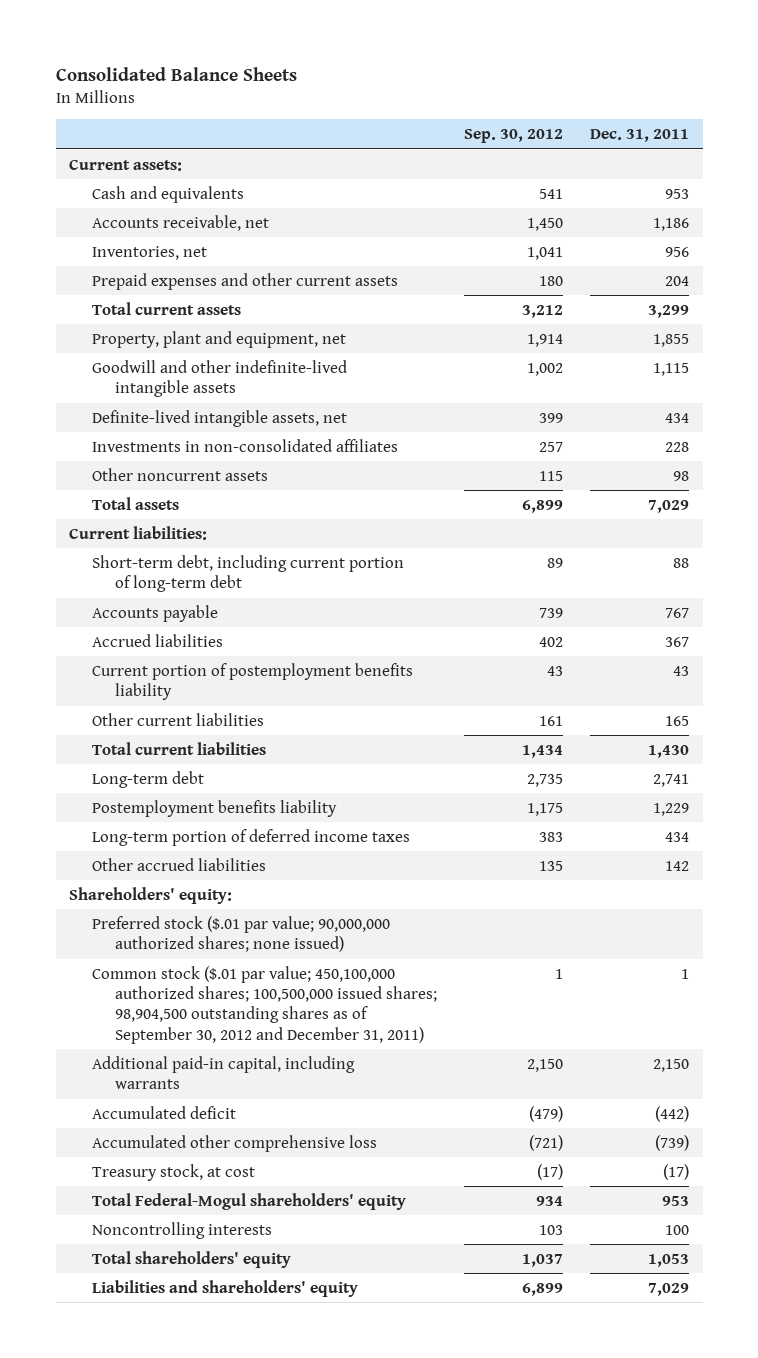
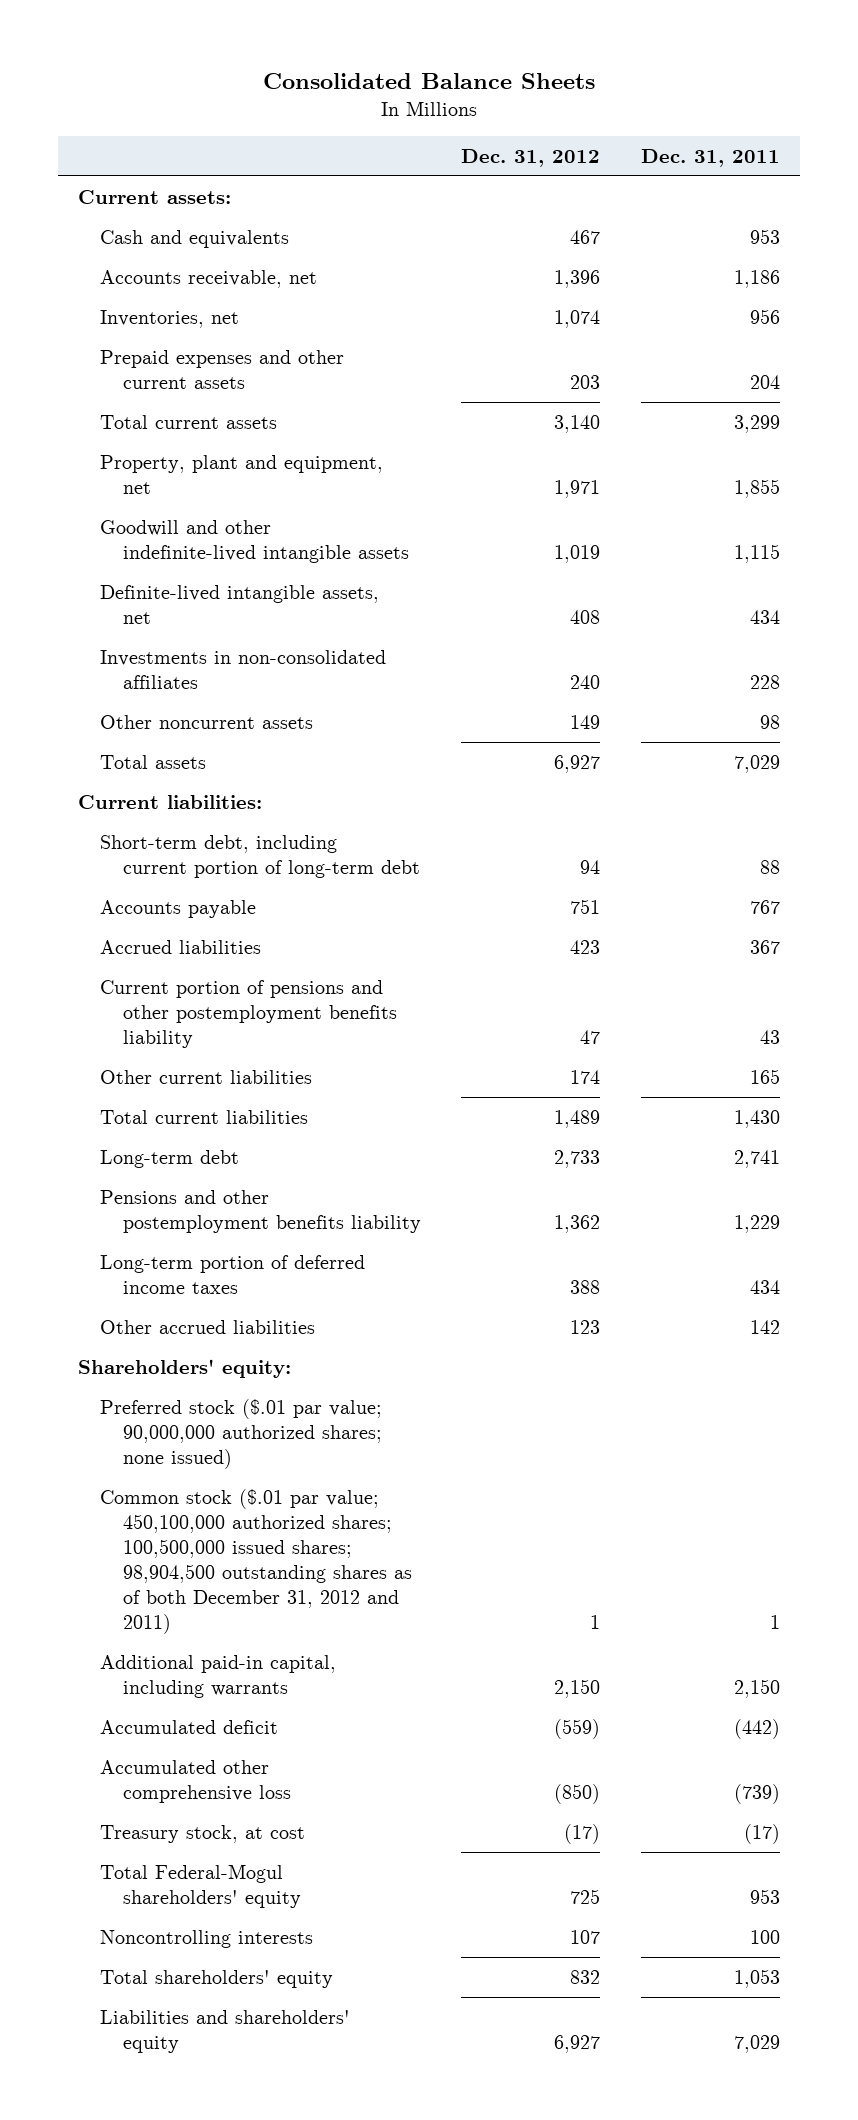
- | Sep. 30, 2012 | Dec. 31, 2011
+ | Dec. 31, 2012 | Dec. 31, 2011
- Current portion of postemployment benefits liability | 43 | 43
+ Current portion of pensions and other postemployment benefits liability | 47 | 43
- Postemployment benefits liability | 1,175 | 1,229
+ Pensions and other postemployment benefits liability | 1,362 | 1,229
- Common stock ($.01 par value; 450,100,000 authorized shares; 100,500,000 issued shares; 98,904,500 outstanding shares as of September 30, 2012 and December 31, 2011) | 1 | 1
+ Common stock ($.01 par value; 450,100,000 authorized shares; 100,500,000 issued shares; 98,904,500 outstanding shares as of both December 31, 2012 and 2011) | 1 | 1

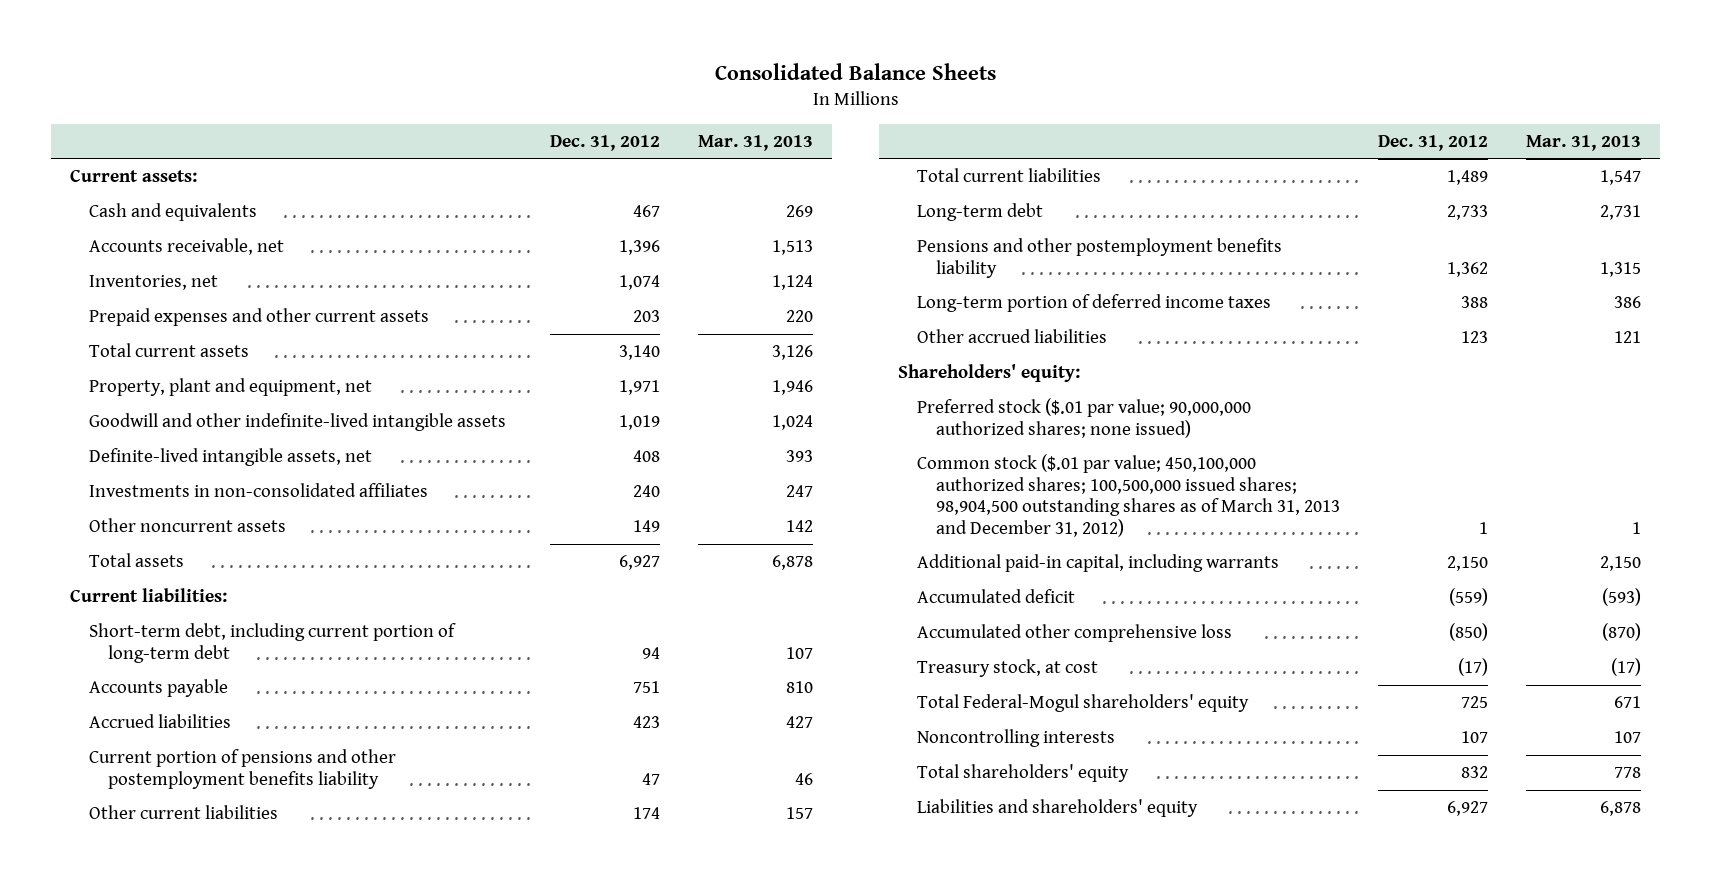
- | Dec. 31, 2012 | Dec. 31, 2011
+ | Dec. 31, 2012 | Mar. 31, 2013
- Common stock ($.01 par value; 450,100,000 authorized shares; 100,500,000 issued shares; 98,904,500 outstanding shares as of both December 31, 2012 and 2011) | 1 | 1
+ Common stock ($.01 par value; 450,100,000 authorized shares; 100,500,000 issued shares; 98,904,500 outstanding shares as of March 31, 2013 and December 31, 2012) | 1 | 1

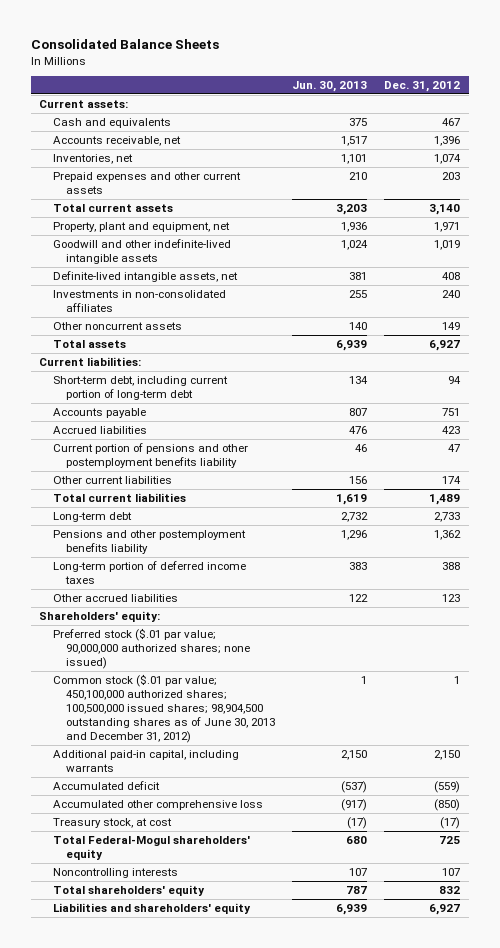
- | Dec. 31, 2012 | Mar. 31, 2013
+ | Jun. 30, 2013 | Dec. 31, 2012
- Common stock ($.01 par value; 450,100,000 authorized shares; 100,500,000 issued shares; 98,904,500 outstanding shares as of March 31, 2013 and December 31, 2012) | 1 | 1
+ Common stock ($.01 par value; 450,100,000 authorized shares; 100,500,000 issued shares; 98,904,500 outstanding shares as of June 30, 2013 and December 31, 2012) | 1 | 1

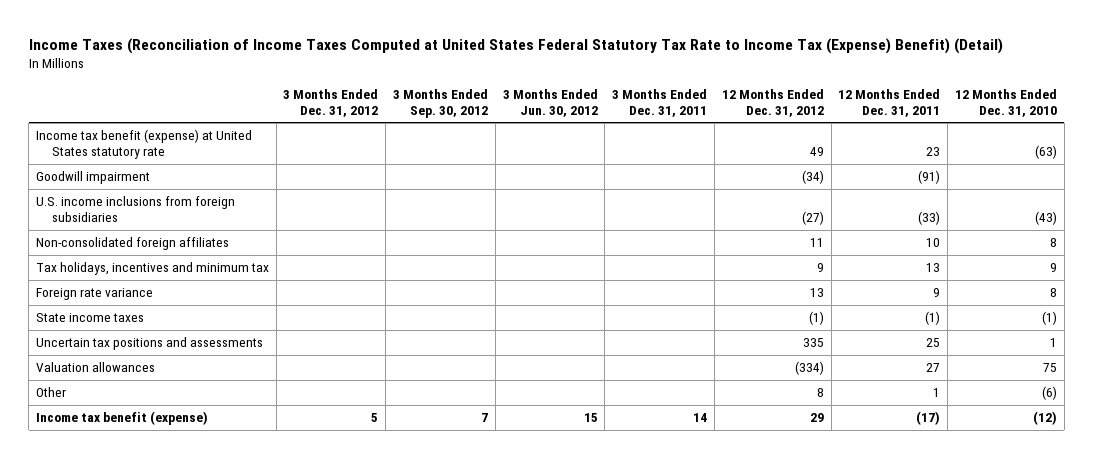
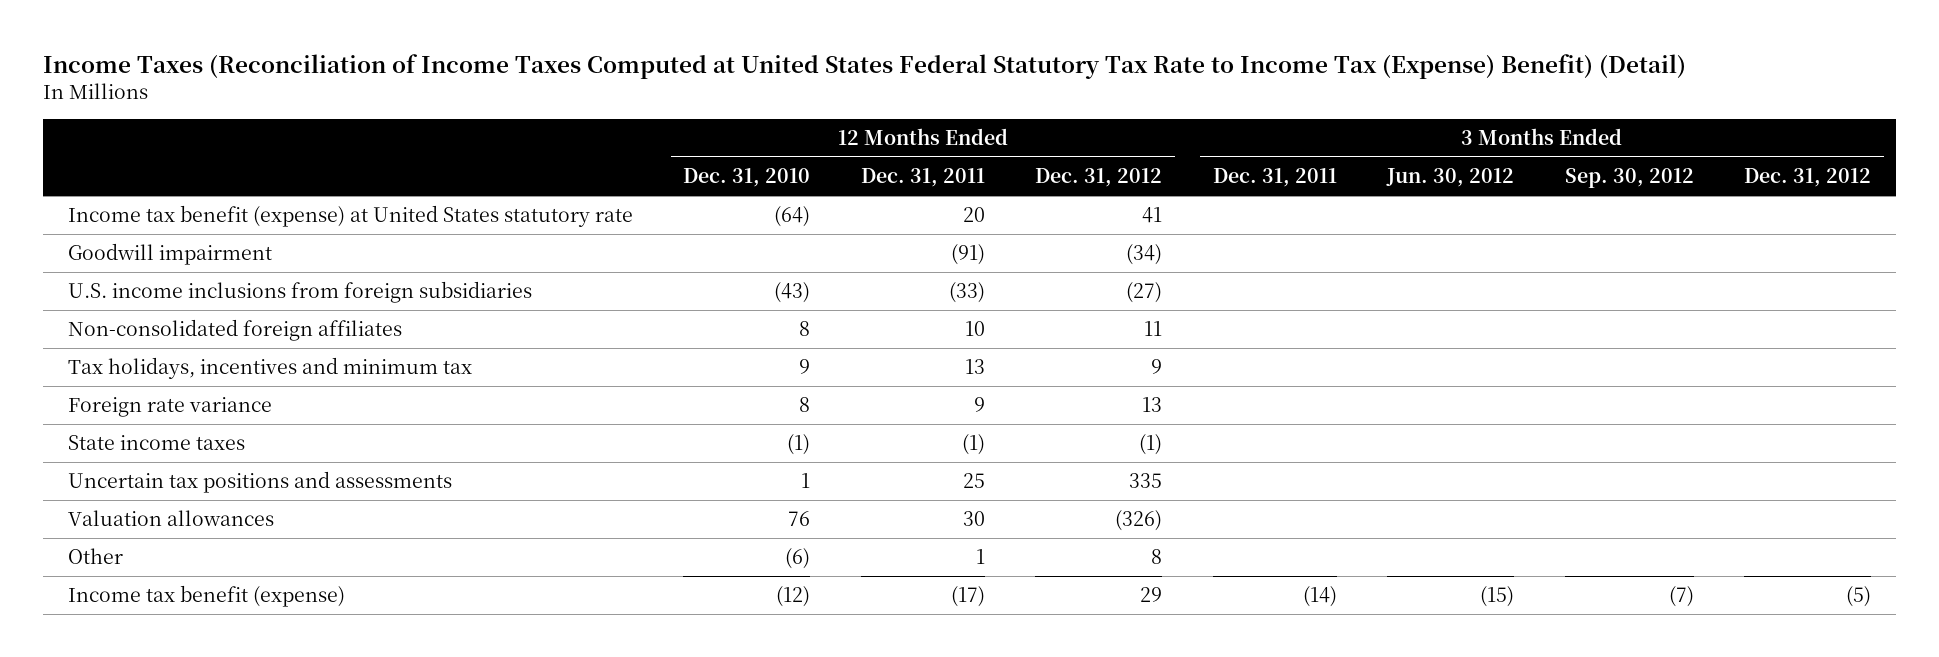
- | 3 Months Ended Dec. 31, 2012 | 3 Months Ended Sep. 30, 2012 | 3 Months Ended Jun. 30, 2012 | 3 Months Ended Dec. 31, 2011 | 12 Months Ended Dec. 31, 2012 | 12 Months Ended Dec. 31, 2011 | 12 Months Ended Dec. 31, 2010
+ | 12 Months Ended Dec. 31, 2010 | 12 Months Ended Dec. 31, 2011 | 12 Months Ended Dec. 31, 2012 | 3 Months Ended Dec. 31, 2011 | 3 Months Ended Jun. 30, 2012 | 3 Months Ended Sep. 30, 2012 | 3 Months Ended Dec. 31, 2012
- Income tax benefit (expense) at United States statutory rate | | | | | 49 | 23 | (63)
+ Income tax benefit (expense) at United States statutory rate | (64) | 20 | 41 | | | |
- Valuation allowances | | | | | (334) | 27 | 75
+ Valuation allowances | 76 | 30 | (326) | | | |
- Income tax benefit (expense) | 5 | 7 | 15 | 14 | 29 | (17) | (12)
+ Income tax benefit (expense) | (12) | (17) | 29 | (14) | (15) | (7) | (5)

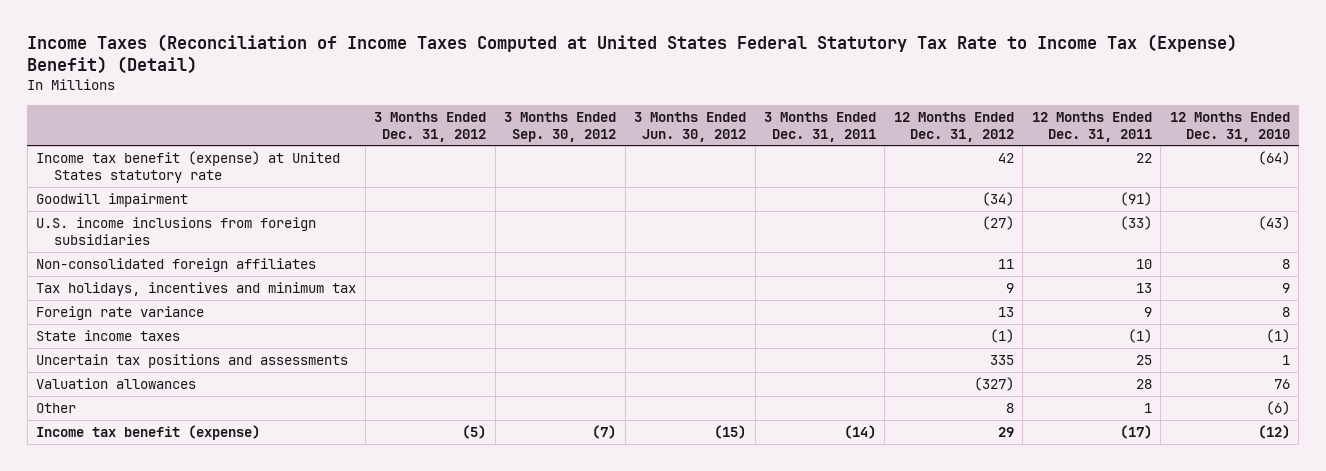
- | 12 Months Ended Dec. 31, 2010 | 12 Months Ended Dec. 31, 2011 | 12 Months Ended Dec. 31, 2012 | 3 Months Ended Dec. 31, 2011 | 3 Months Ended Jun. 30, 2012 | 3 Months Ended Sep. 30, 2012 | 3 Months Ended Dec. 31, 2012
+ | 3 Months Ended Dec. 31, 2012 | 3 Months Ended Sep. 30, 2012 | 3 Months Ended Jun. 30, 2012 | 3 Months Ended Dec. 31, 2011 | 12 Months Ended Dec. 31, 2012 | 12 Months Ended Dec. 31, 2011 | 12 Months Ended Dec. 31, 2010
- Income tax benefit (expense) at United States statutory rate | (64) | 20 | 41 | | | |
+ Income tax benefit (expense) at United States statutory rate | | | | | 42 | 22 | (64)
- Valuation allowances | 76 | 30 | (326) | | | |
+ Valuation allowances | | | | | (327) | 28 | 76

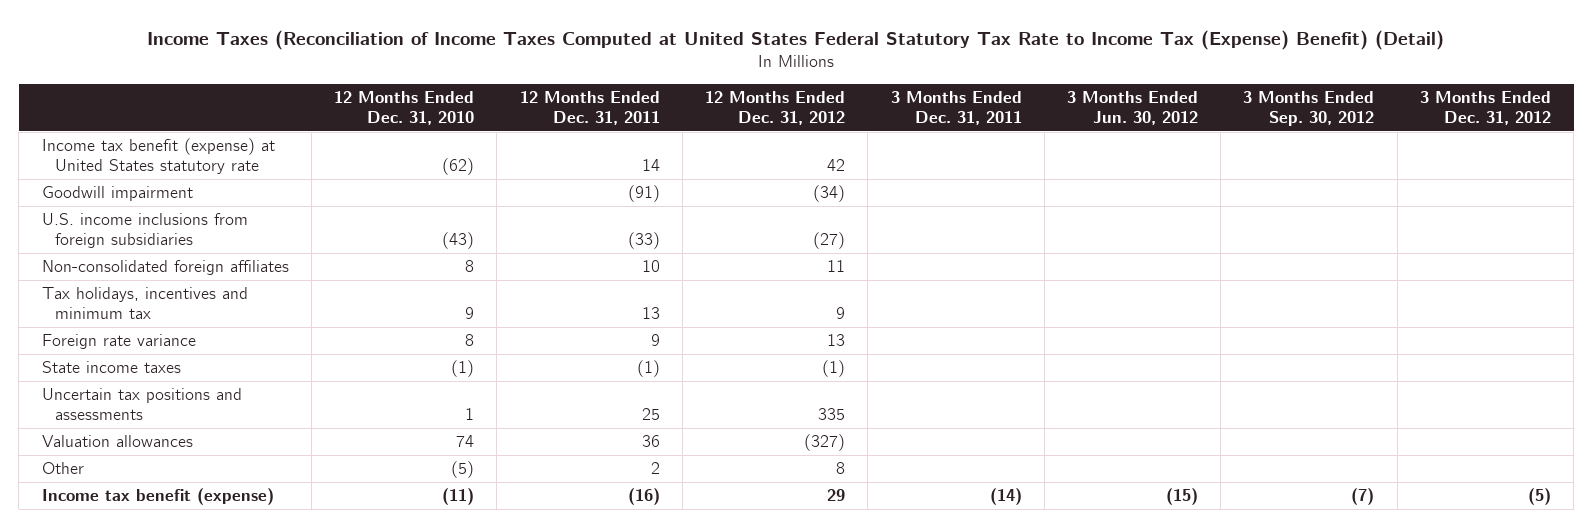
- | 3 Months Ended Dec. 31, 2012 | 3 Months Ended Sep. 30, 2012 | 3 Months Ended Jun. 30, 2012 | 3 Months Ended Dec. 31, 2011 | 12 Months Ended Dec. 31, 2012 | 12 Months Ended Dec. 31, 2011 | 12 Months Ended Dec. 31, 2010
+ | 12 Months Ended Dec. 31, 2010 | 12 Months Ended Dec. 31, 2011 | 12 Months Ended Dec. 31, 2012 | 3 Months Ended Dec. 31, 2011 | 3 Months Ended Jun. 30, 2012 | 3 Months Ended Sep. 30, 2012 | 3 Months Ended Dec. 31, 2012
- Income tax benefit (expense) at United States statutory rate | | | | | 42 | 22 | (64)
+ Income tax benefit (expense) at United States statutory rate | (62) | 14 | 42 | | | |
- Valuation allowances | | | | | (327) | 28 | 76
- Other | | | | | 8 | 1 | (6)
- Income tax benefit (expense) | (5) | (7) | (15) | (14) | 29 | (17) | (12)
+ Valuation allowances | 74 | 36 | (327) | | | |
+ Other | (5) | 2 | 8 | | | |
+ Income tax benefit (expense) | (11) | (16) | 29 | (14) | (15) | (7) | (5)

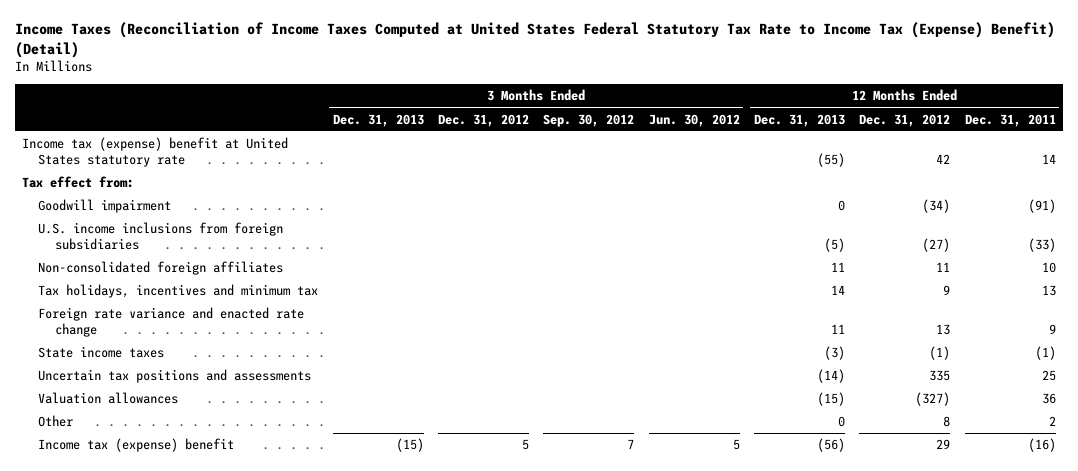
- | 12 Months Ended Dec. 31, 2010 | 12 Months Ended Dec. 31, 2011 | 12 Months Ended Dec. 31, 2012 | 3 Months Ended Dec. 31, 2011 | 3 Months Ended Jun. 30, 2012 | 3 Months Ended Sep. 30, 2012 | 3 Months Ended Dec. 31, 2012
+ | 3 Months Ended Dec. 31, 2013 | 3 Months Ended Dec. 31, 2012 | 3 Months Ended Sep. 30, 2012 | 3 Months Ended Jun. 30, 2012 | 12 Months Ended Dec. 31, 2013 | 12 Months Ended Dec. 31, 2012 | 12 Months Ended Dec. 31, 2011
- Income tax benefit (expense) at United States statutory rate | (62) | 14 | 42 | | | |
+ Income tax (expense) benefit at United States statutory rate | | | | | (55) | 42 | 14
+ Tax effect from:
- Foreign rate variance | 8 | 9 | 13 | | | |
+ Foreign rate variance and enacted rate change | | | | | 11 | 13 | 9
- Income tax benefit (expense) | (11) | (16) | 29 | (14) | (15) | (7) | (5)
+ Income tax (expense) benefit | (15) | 5 | 7 | 5 | (56) | 29 | (16)

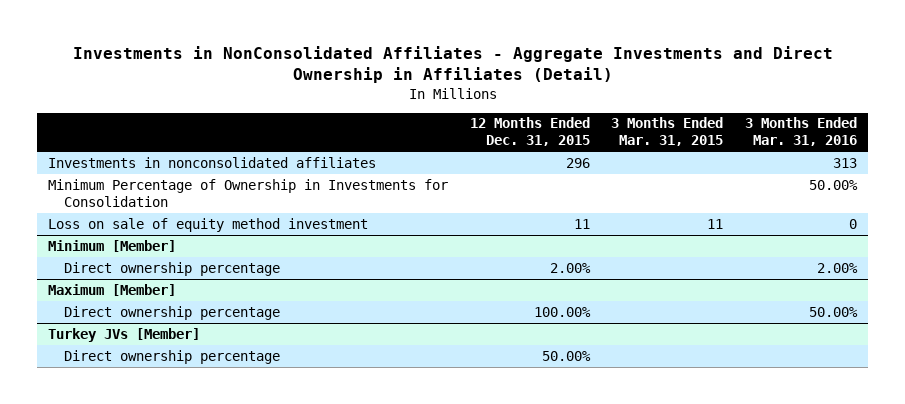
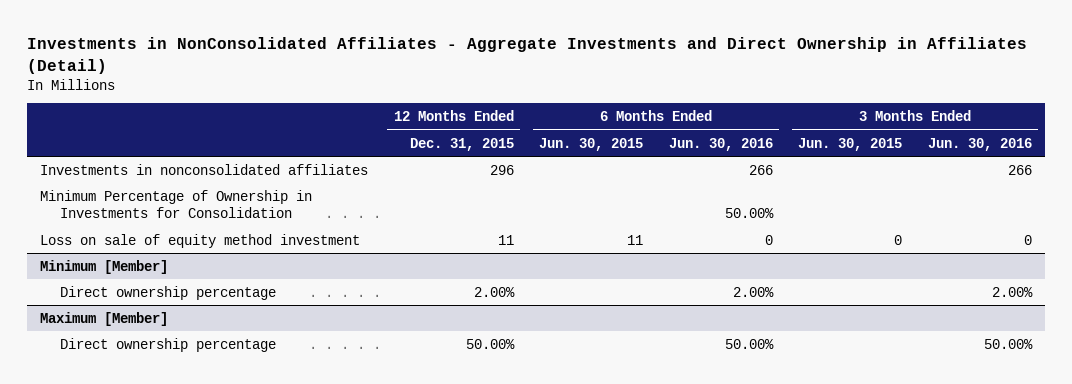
- | 12 Months Ended Dec. 31, 2015 | 3 Months Ended Mar. 31, 2015 | 3 Months Ended Mar. 31, 2016
+ | 12 Months Ended Dec. 31, 2015 | 6 Months Ended Jun. 30, 2015 | 6 Months Ended Jun. 30, 2016 | 3 Months Ended Jun. 30, 2015 | 3 Months Ended Jun. 30, 2016
@ Maximum [Member]
- Direct ownership percentage | 100.00% | | 50.00%
- Turkey JVs [Member]

